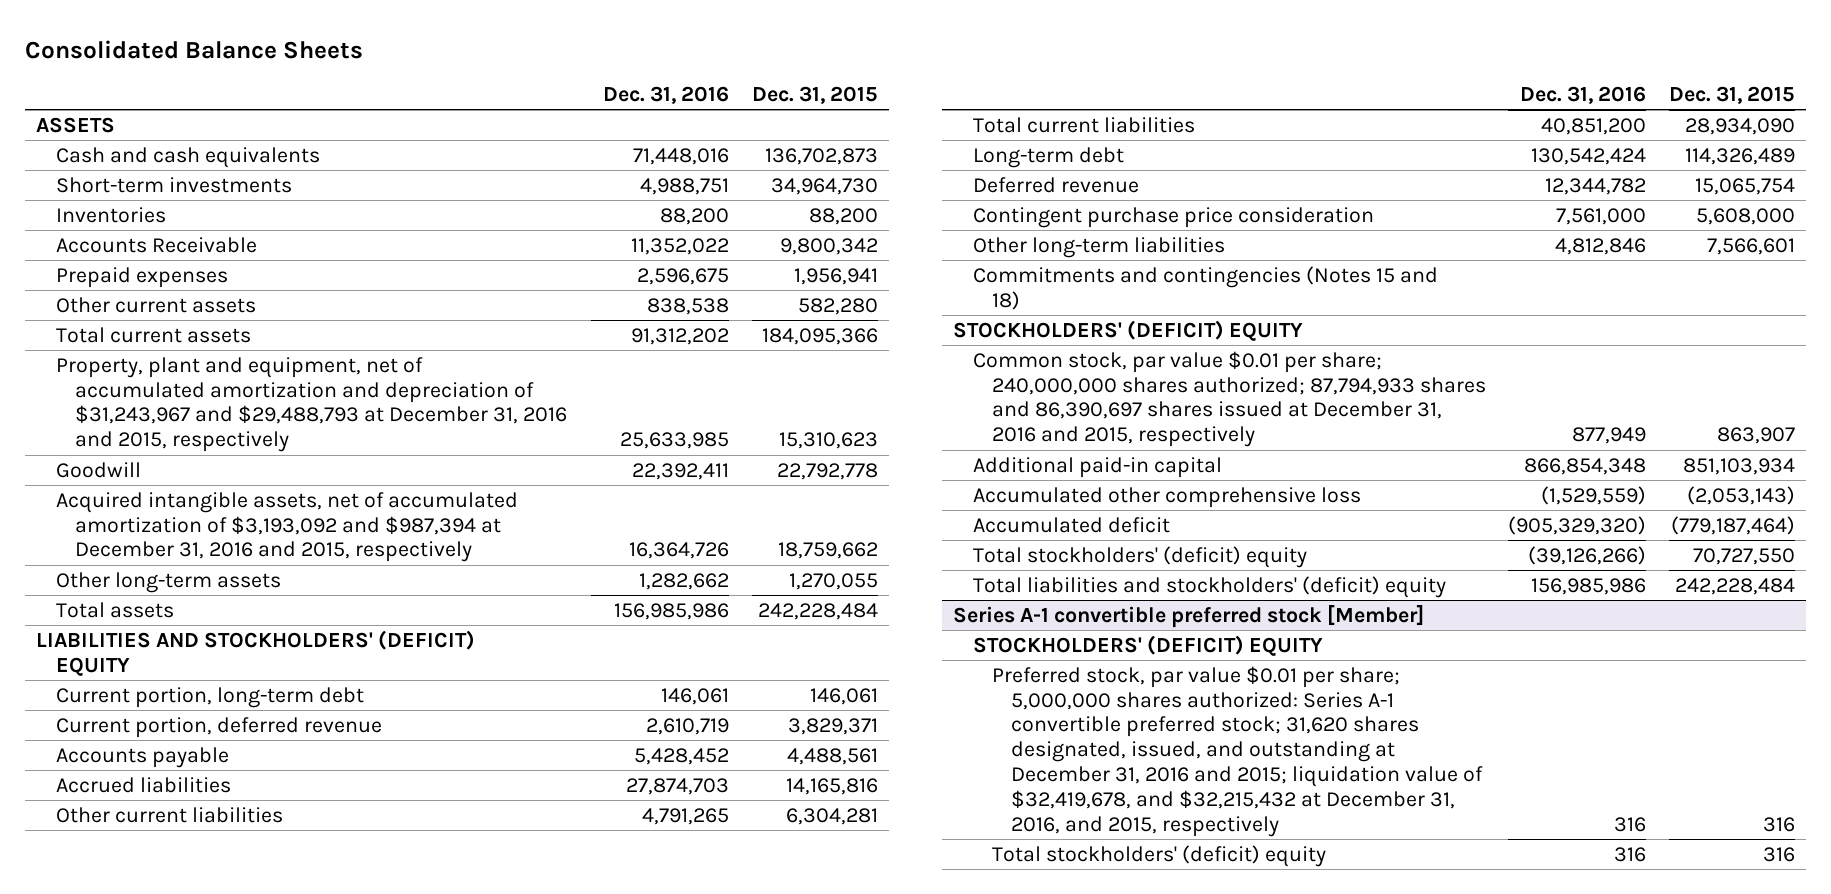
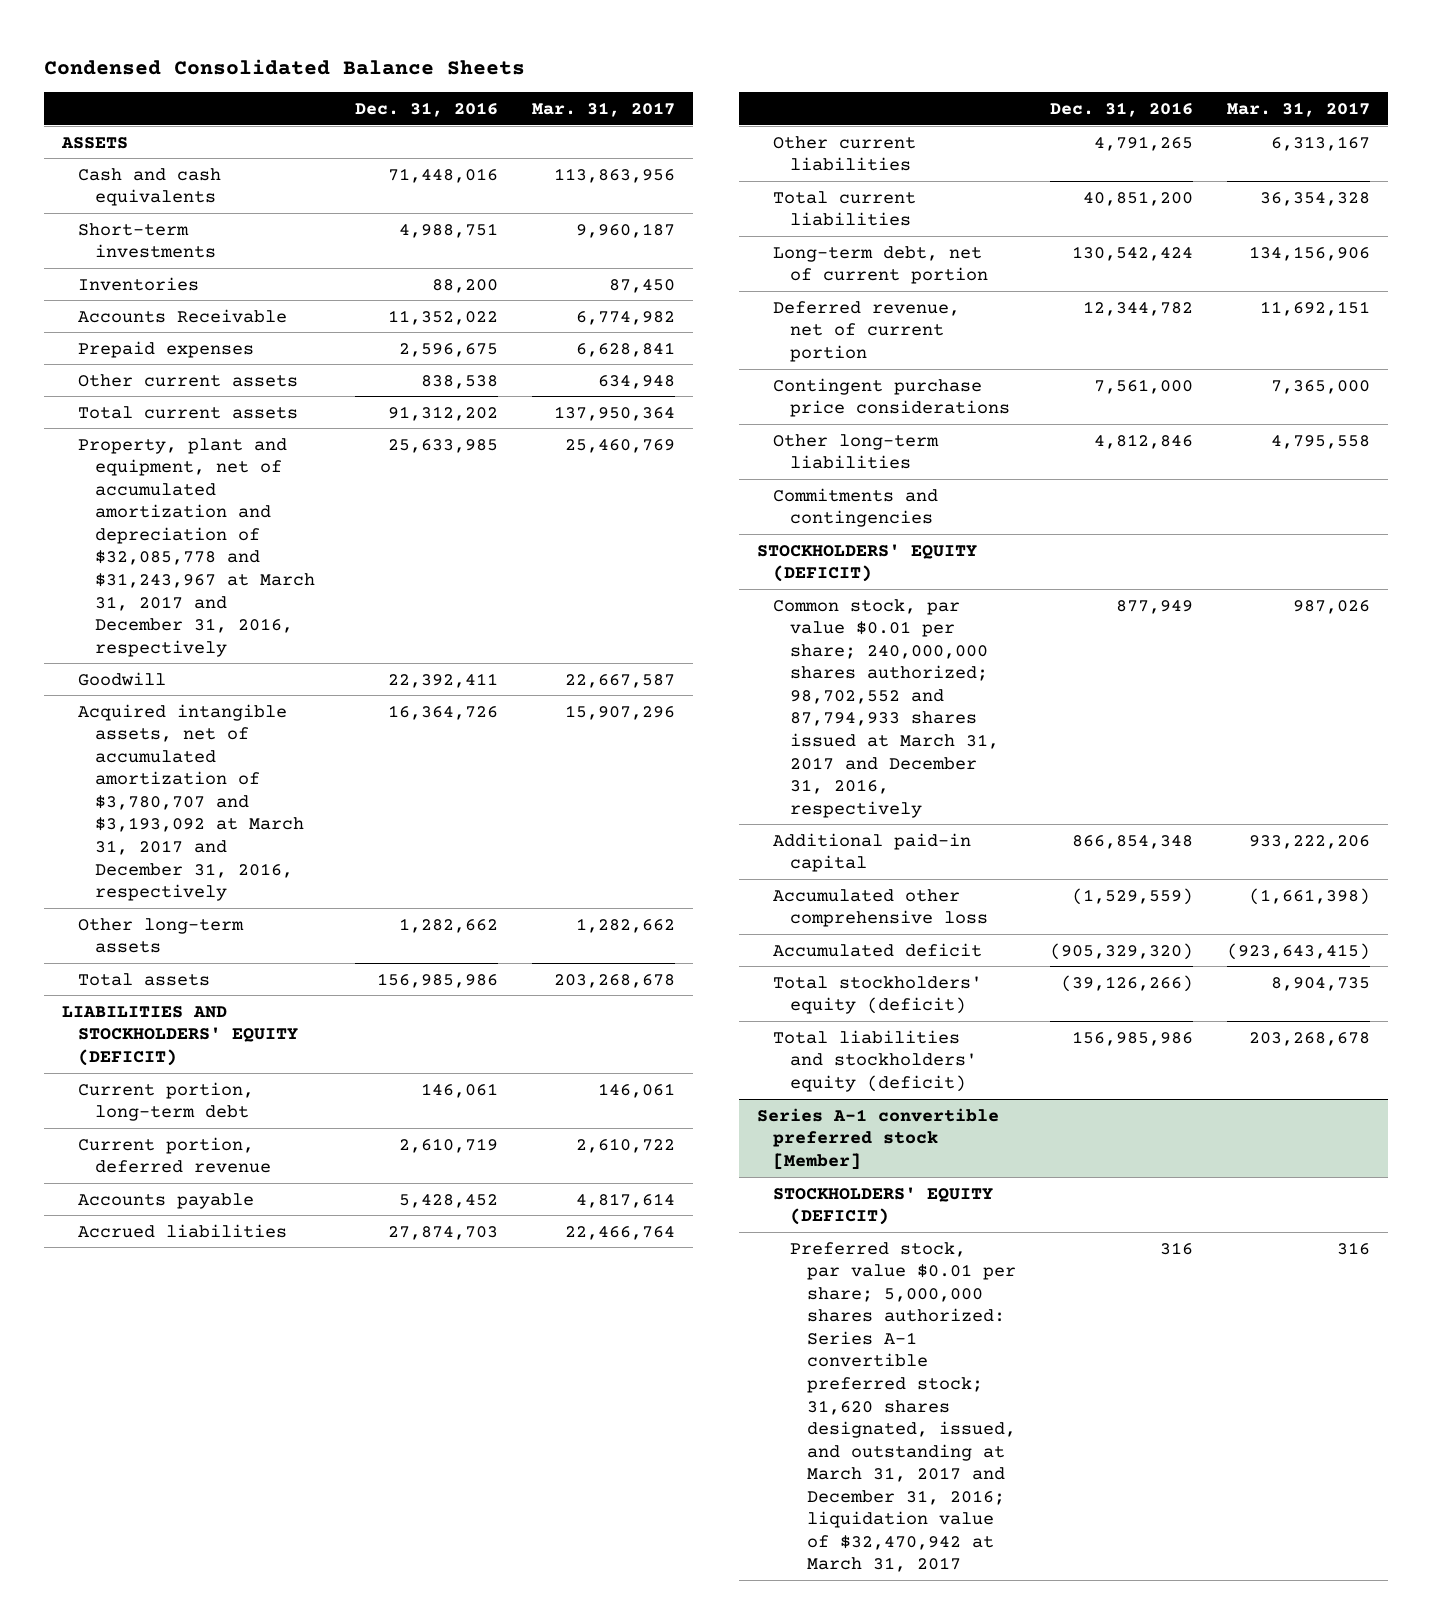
- Consolidated Balance Sheets
+ Condensed Consolidated Balance Sheets
- | Dec. 31, 2016 | Dec. 31, 2015
+ | Dec. 31, 2016 | Mar. 31, 2017
- Property, plant and equipment, net of accumulated amortization and depreciation of $31,243,967 and $29,488,793 at December 31, 2016 and 2015, respectively | 25,633,985 | 15,310,623
+ Property, plant and equipment, net of accumulated amortization and depreciation of $32,085,778 and $31,243,967 at March 31, 2017 and December 31, 2016, respectively | 25,633,985 | 25,460,769
- Acquired intangible assets, net of accumulated amortization of $3,193,092 and $987,394 at December 31, 2016 and 2015, respectively | 16,364,726 | 18,759,662
+ Acquired intangible assets, net of accumulated amortization of $3,780,707 and $3,193,092 at March 31, 2017 and December 31, 2016, respectively | 16,364,726 | 15,907,296
- LIABILITIES AND STOCKHOLDERS' (DEFICIT) EQUITY
+ LIABILITIES AND STOCKHOLDERS' EQUITY (DEFICIT)
- Long-term debt | 130,542,424 | 114,326,489
- Deferred revenue | 12,344,782 | 15,065,754
- Contingent purchase price consideration | 7,561,000 | 5,608,000
+ Long-term debt, net of current portion | 130,542,424 | 134,156,906
+ Deferred revenue, net of current portion | 12,344,782 | 11,692,151
+ Contingent purchase price considerations | 7,561,000 | 7,365,000
- Commitments and contingencies (Notes 15 and 18)
- STOCKHOLDERS' (DEFICIT) EQUITY
- Common stock, par value $0.01 per share; 240,000,000 shares authorized; 87,794,933 shares and 86,390,697 shares issued at December 31, 2016 and 2015, respectively | 877,949 | 863,907
+ Commitments and contingencies
+ STOCKHOLDERS' EQUITY (DEFICIT)
+ Common stock, par value $0.01 per share; 240,000,000 shares authorized; 98,702,552 and 87,794,933 shares issued at March 31, 2017 and December 31, 2016, respectively | 877,949 | 987,026
- Total stockholders' (deficit) equity | (39,126,266) | 70,727,550
- Total liabilities and stockholders' (deficit) equity | 156,985,986 | 242,228,484
+ Total stockholders' equity (deficit) | (39,126,266) | 8,904,735
+ Total liabilities and stockholders' equity (deficit) | 156,985,986 | 203,268,678
@ Series A-1 convertible preferred stock [Member]
- STOCKHOLDERS' (DEFICIT) EQUITY
- Preferred stock, par value $0.01 per share; 5,000,000 shares authorized: Series A-1 convertible preferred stock; 31,620 shares designated, issued, and outstanding at December 31, 2016 and 2015; liquidation value of $32,419,678, and $32,215,432 at December 31, 2016, and 2015, respectively | 316 | 316
- Total stockholders' (deficit) equity | 316 | 316
+ STOCKHOLDERS' EQUITY (DEFICIT)
+ Preferred stock, par value $0.01 per share; 5,000,000 shares authorized: Series A-1 convertible preferred stock; 31,620 shares designated, issued, and outstanding at March 31, 2017 and December 31, 2016; liquidation value of $32,470,942 at March 31, 2017 | 316 | 316

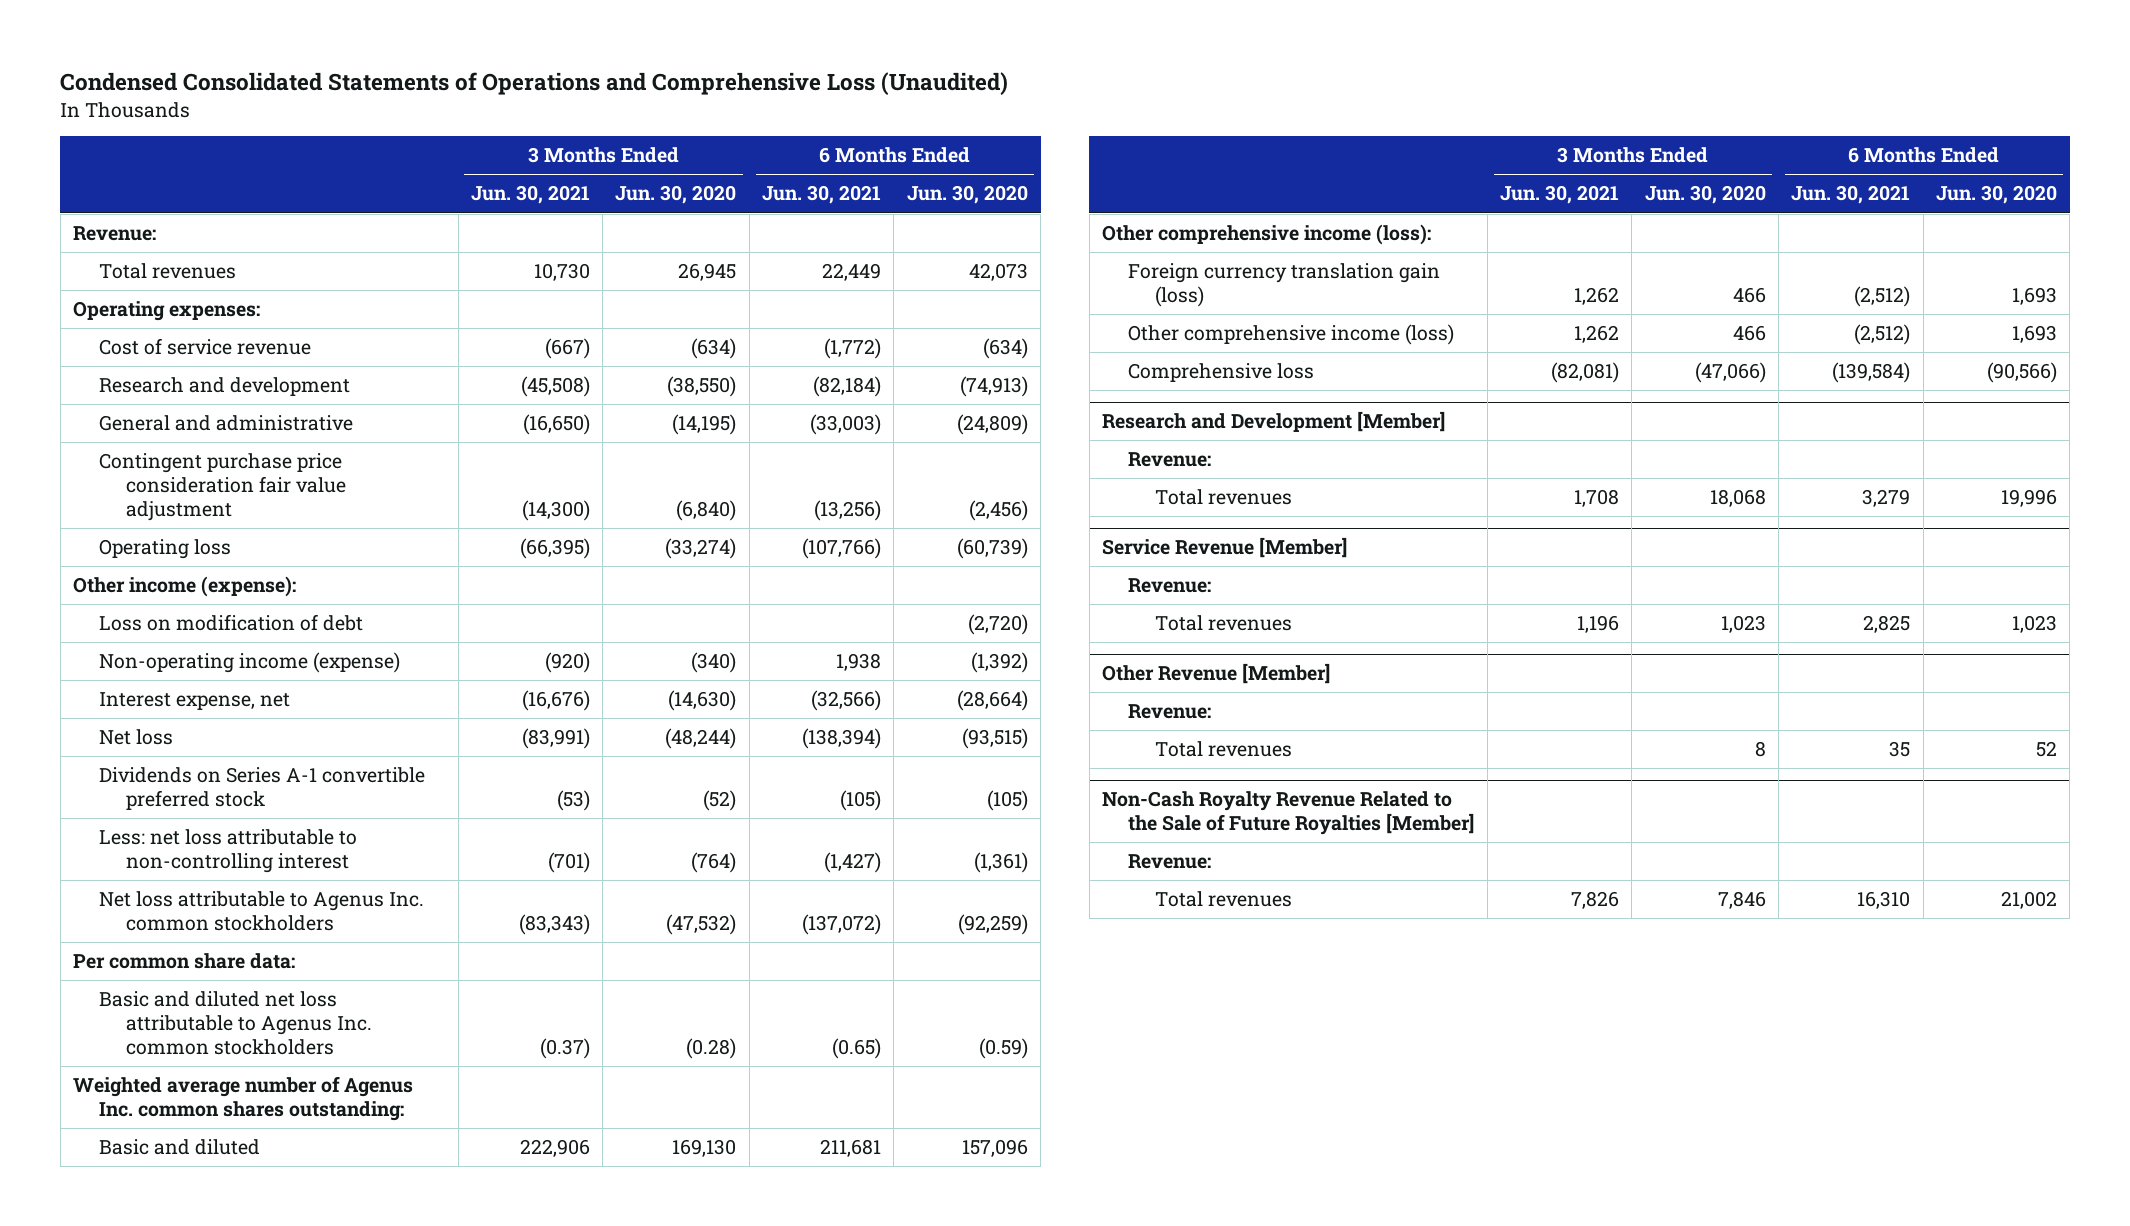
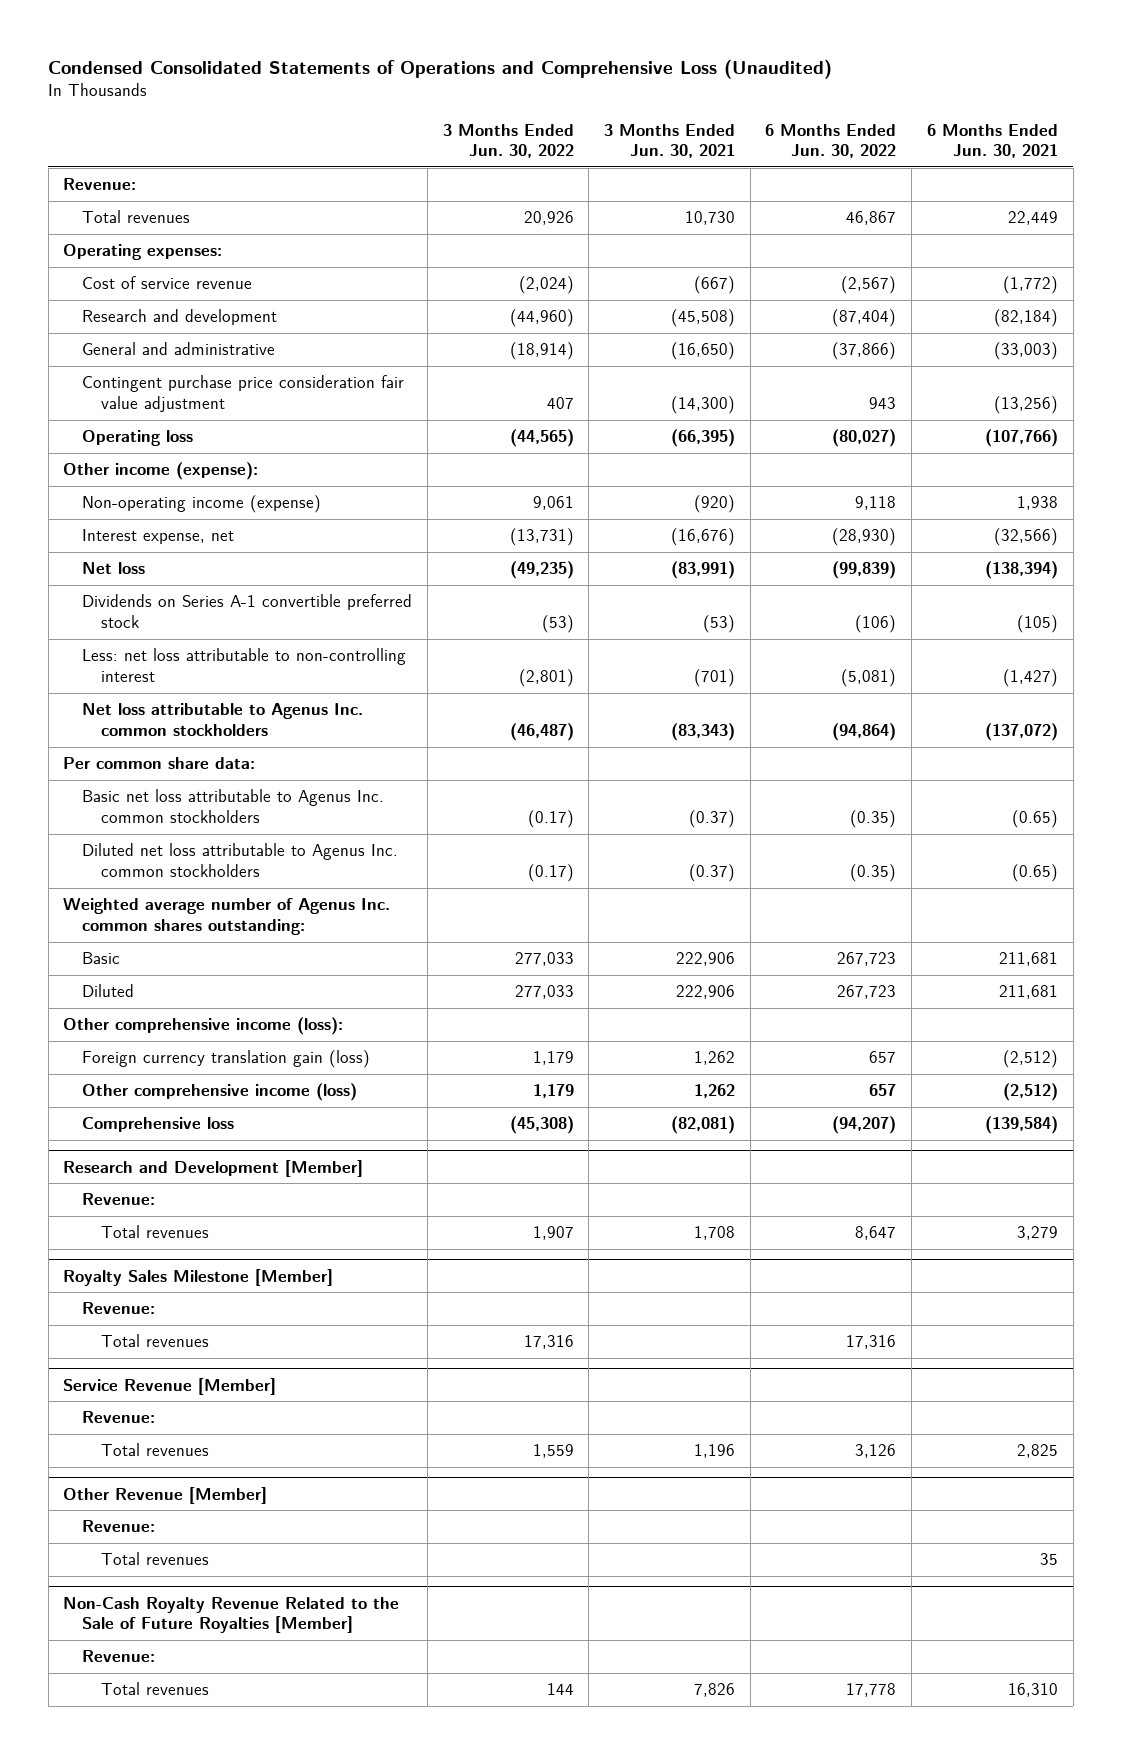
- | 3 Months Ended Jun. 30, 2021 | 3 Months Ended Jun. 30, 2020 | 6 Months Ended Jun. 30, 2021 | 6 Months Ended Jun. 30, 2020
+ | 3 Months Ended Jun. 30, 2022 | 3 Months Ended Jun. 30, 2021 | 6 Months Ended Jun. 30, 2022 | 6 Months Ended Jun. 30, 2021
- Loss on modification of debt | | | | (2,720)
- Basic and diluted net loss attributable to Agenus Inc. common stockholders | (0.37) | (0.28) | (0.65) | (0.59)
+ Basic net loss attributable to Agenus Inc. common stockholders | (0.17) | (0.37) | (0.35) | (0.65)
+ Diluted net loss attributable to Agenus Inc. common stockholders | (0.17) | (0.37) | (0.35) | (0.65)
- Basic and diluted | 222,906 | 169,130 | 211,681 | 157,096
+ Basic | 277,033 | 222,906 | 267,723 | 211,681
+ Diluted | 277,033 | 222,906 | 267,723 | 211,681
+ Royalty Sales Milestone [Member]
+ Revenue:
+ Total revenues | 17,316 | | 17,316 |

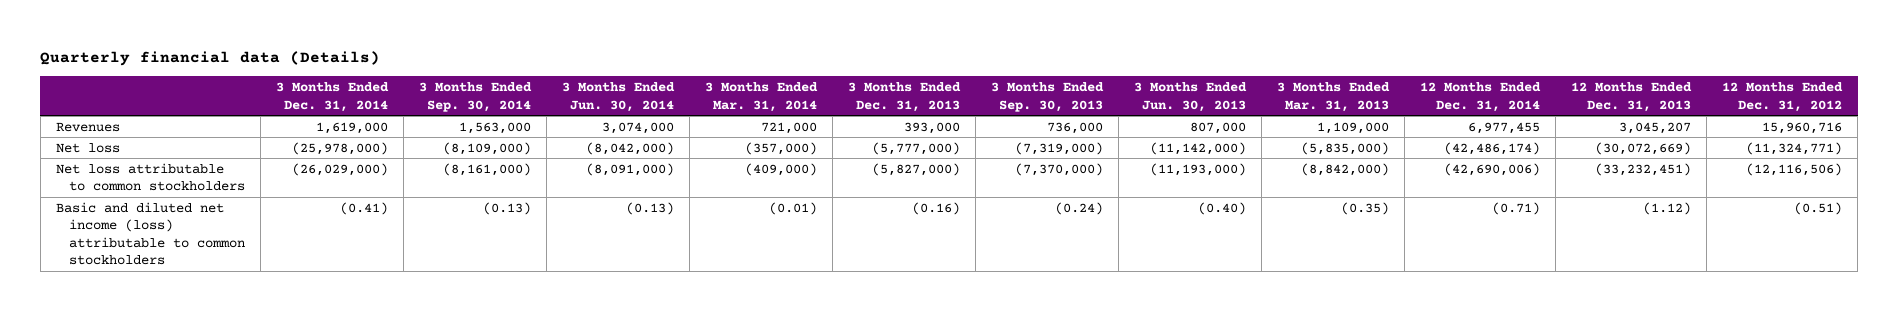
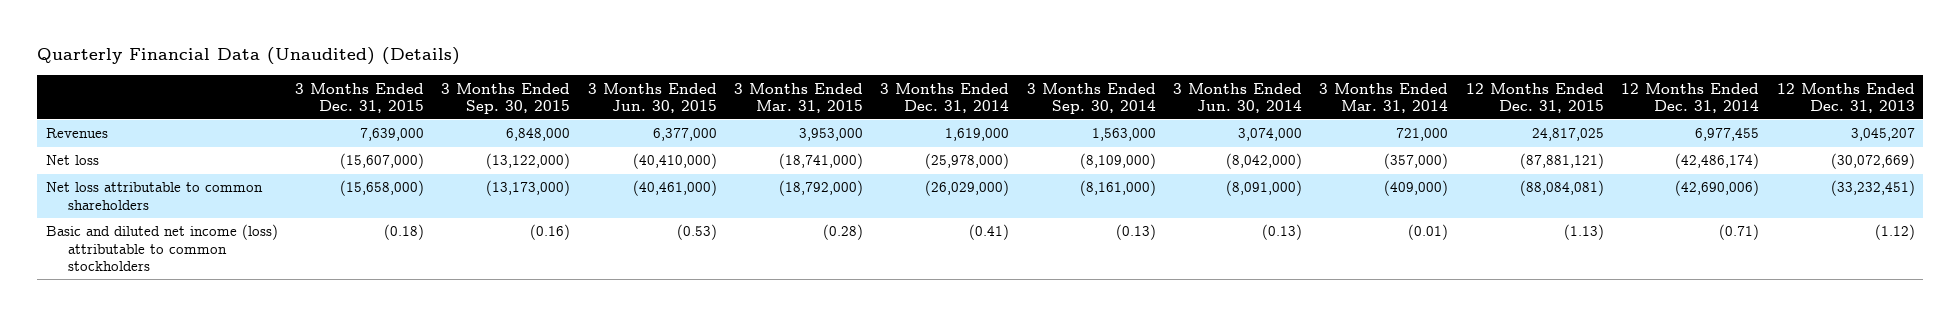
- Quarterly financial data (Details)
+ Quarterly Financial Data (Unaudited) (Details)
- | 3 Months Ended Dec. 31, 2014 | 3 Months Ended Sep. 30, 2014 | 3 Months Ended Jun. 30, 2014 | 3 Months Ended Mar. 31, 2014 | 3 Months Ended Dec. 31, 2013 | 3 Months Ended Sep. 30, 2013 | 3 Months Ended Jun. 30, 2013 | 3 Months Ended Mar. 31, 2013 | 12 Months Ended Dec. 31, 2014 | 12 Months Ended Dec. 31, 2013 | 12 Months Ended Dec. 31, 2012
+ | 3 Months Ended Dec. 31, 2015 | 3 Months Ended Sep. 30, 2015 | 3 Months Ended Jun. 30, 2015 | 3 Months Ended Mar. 31, 2015 | 3 Months Ended Dec. 31, 2014 | 3 Months Ended Sep. 30, 2014 | 3 Months Ended Jun. 30, 2014 | 3 Months Ended Mar. 31, 2014 | 12 Months Ended Dec. 31, 2015 | 12 Months Ended Dec. 31, 2014 | 12 Months Ended Dec. 31, 2013
- Net loss attributable to common stockholders | (26,029,000) | (8,161,000) | (8,091,000) | (409,000) | (5,827,000) | (7,370,000) | (11,193,000) | (8,842,000) | (42,690,006) | (33,232,451) | (12,116,506)
+ Net loss attributable to common shareholders | (15,658,000) | (13,173,000) | (40,461,000) | (18,792,000) | (26,029,000) | (8,161,000) | (8,091,000) | (409,000) | (88,084,081) | (42,690,006) | (33,232,451)

